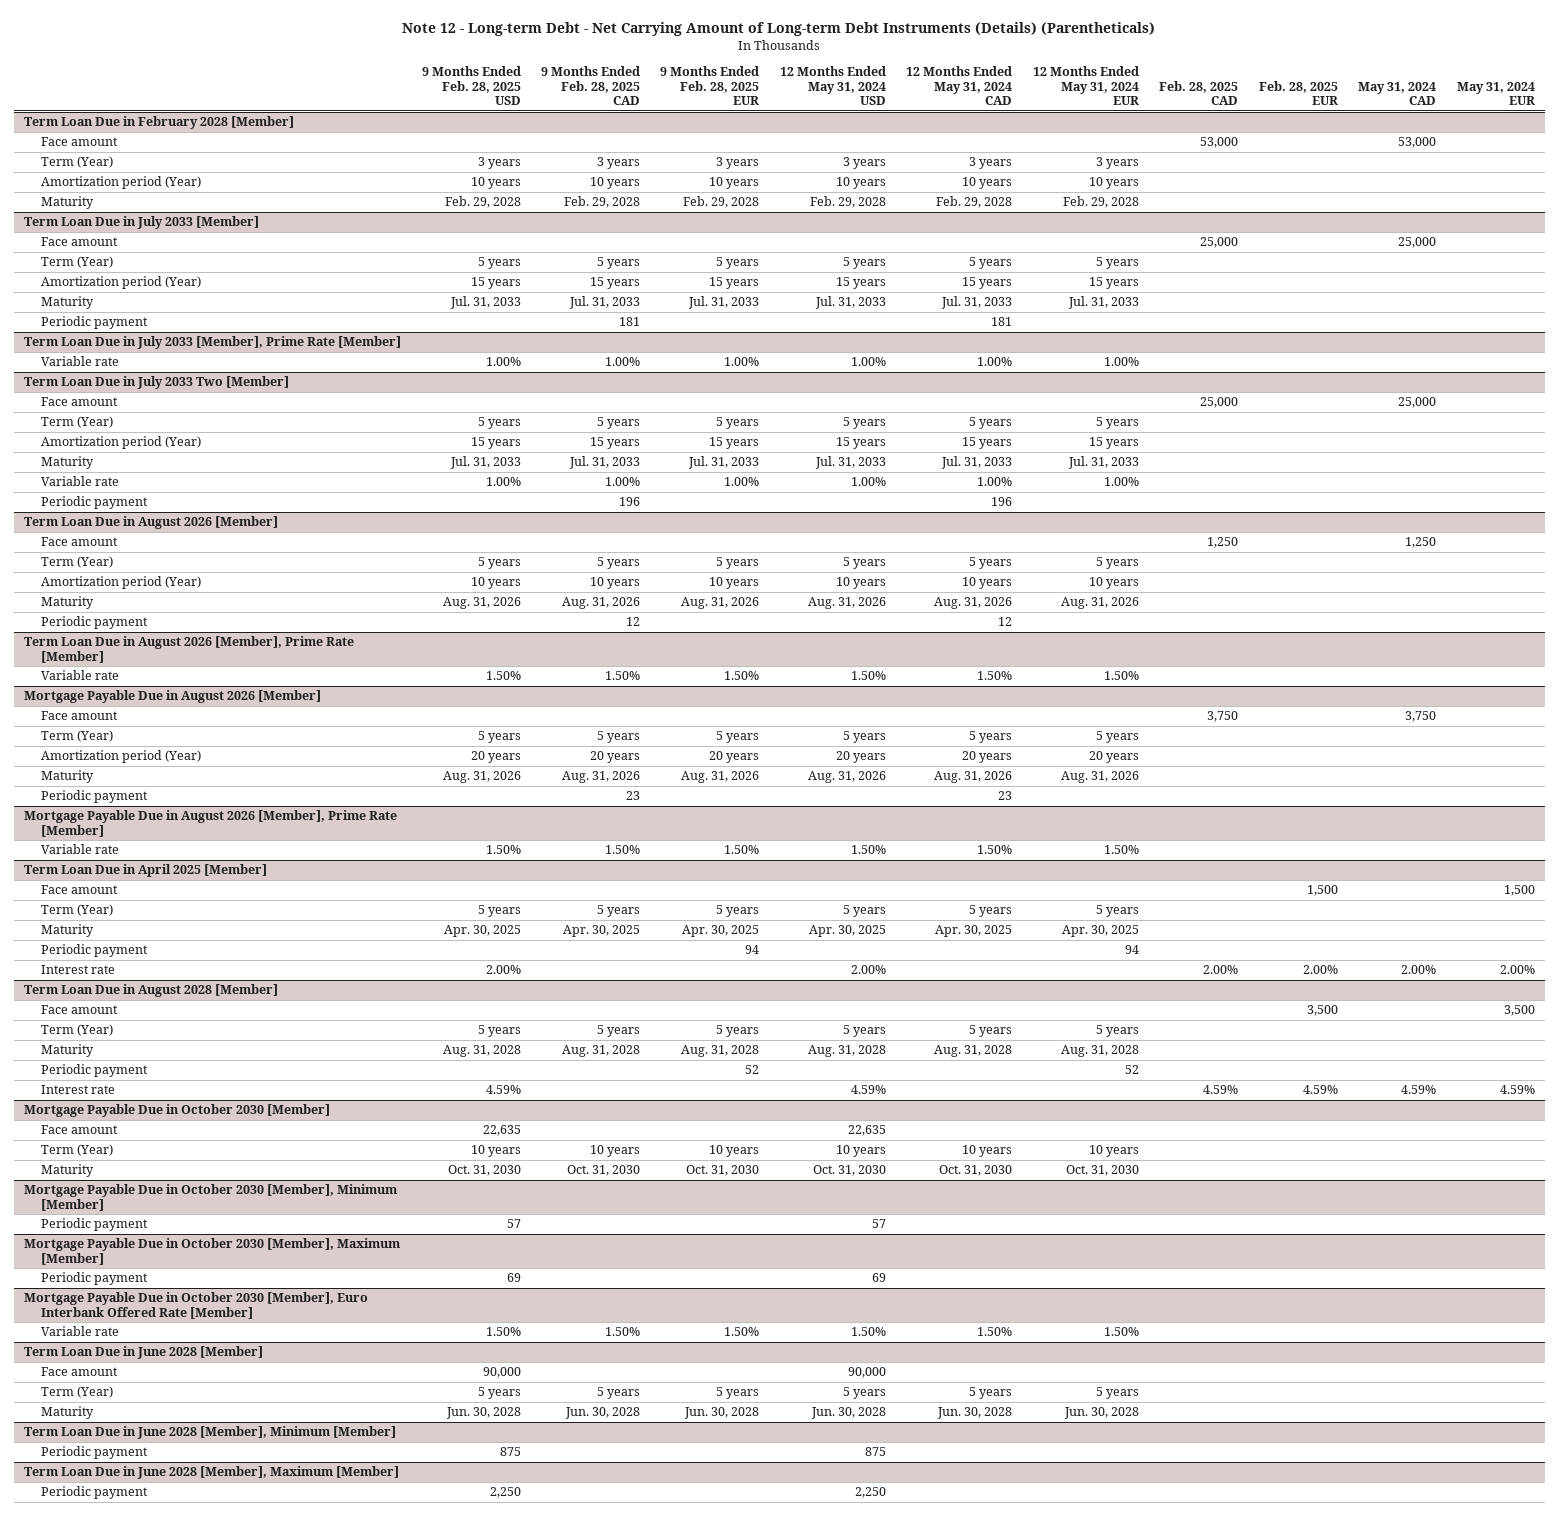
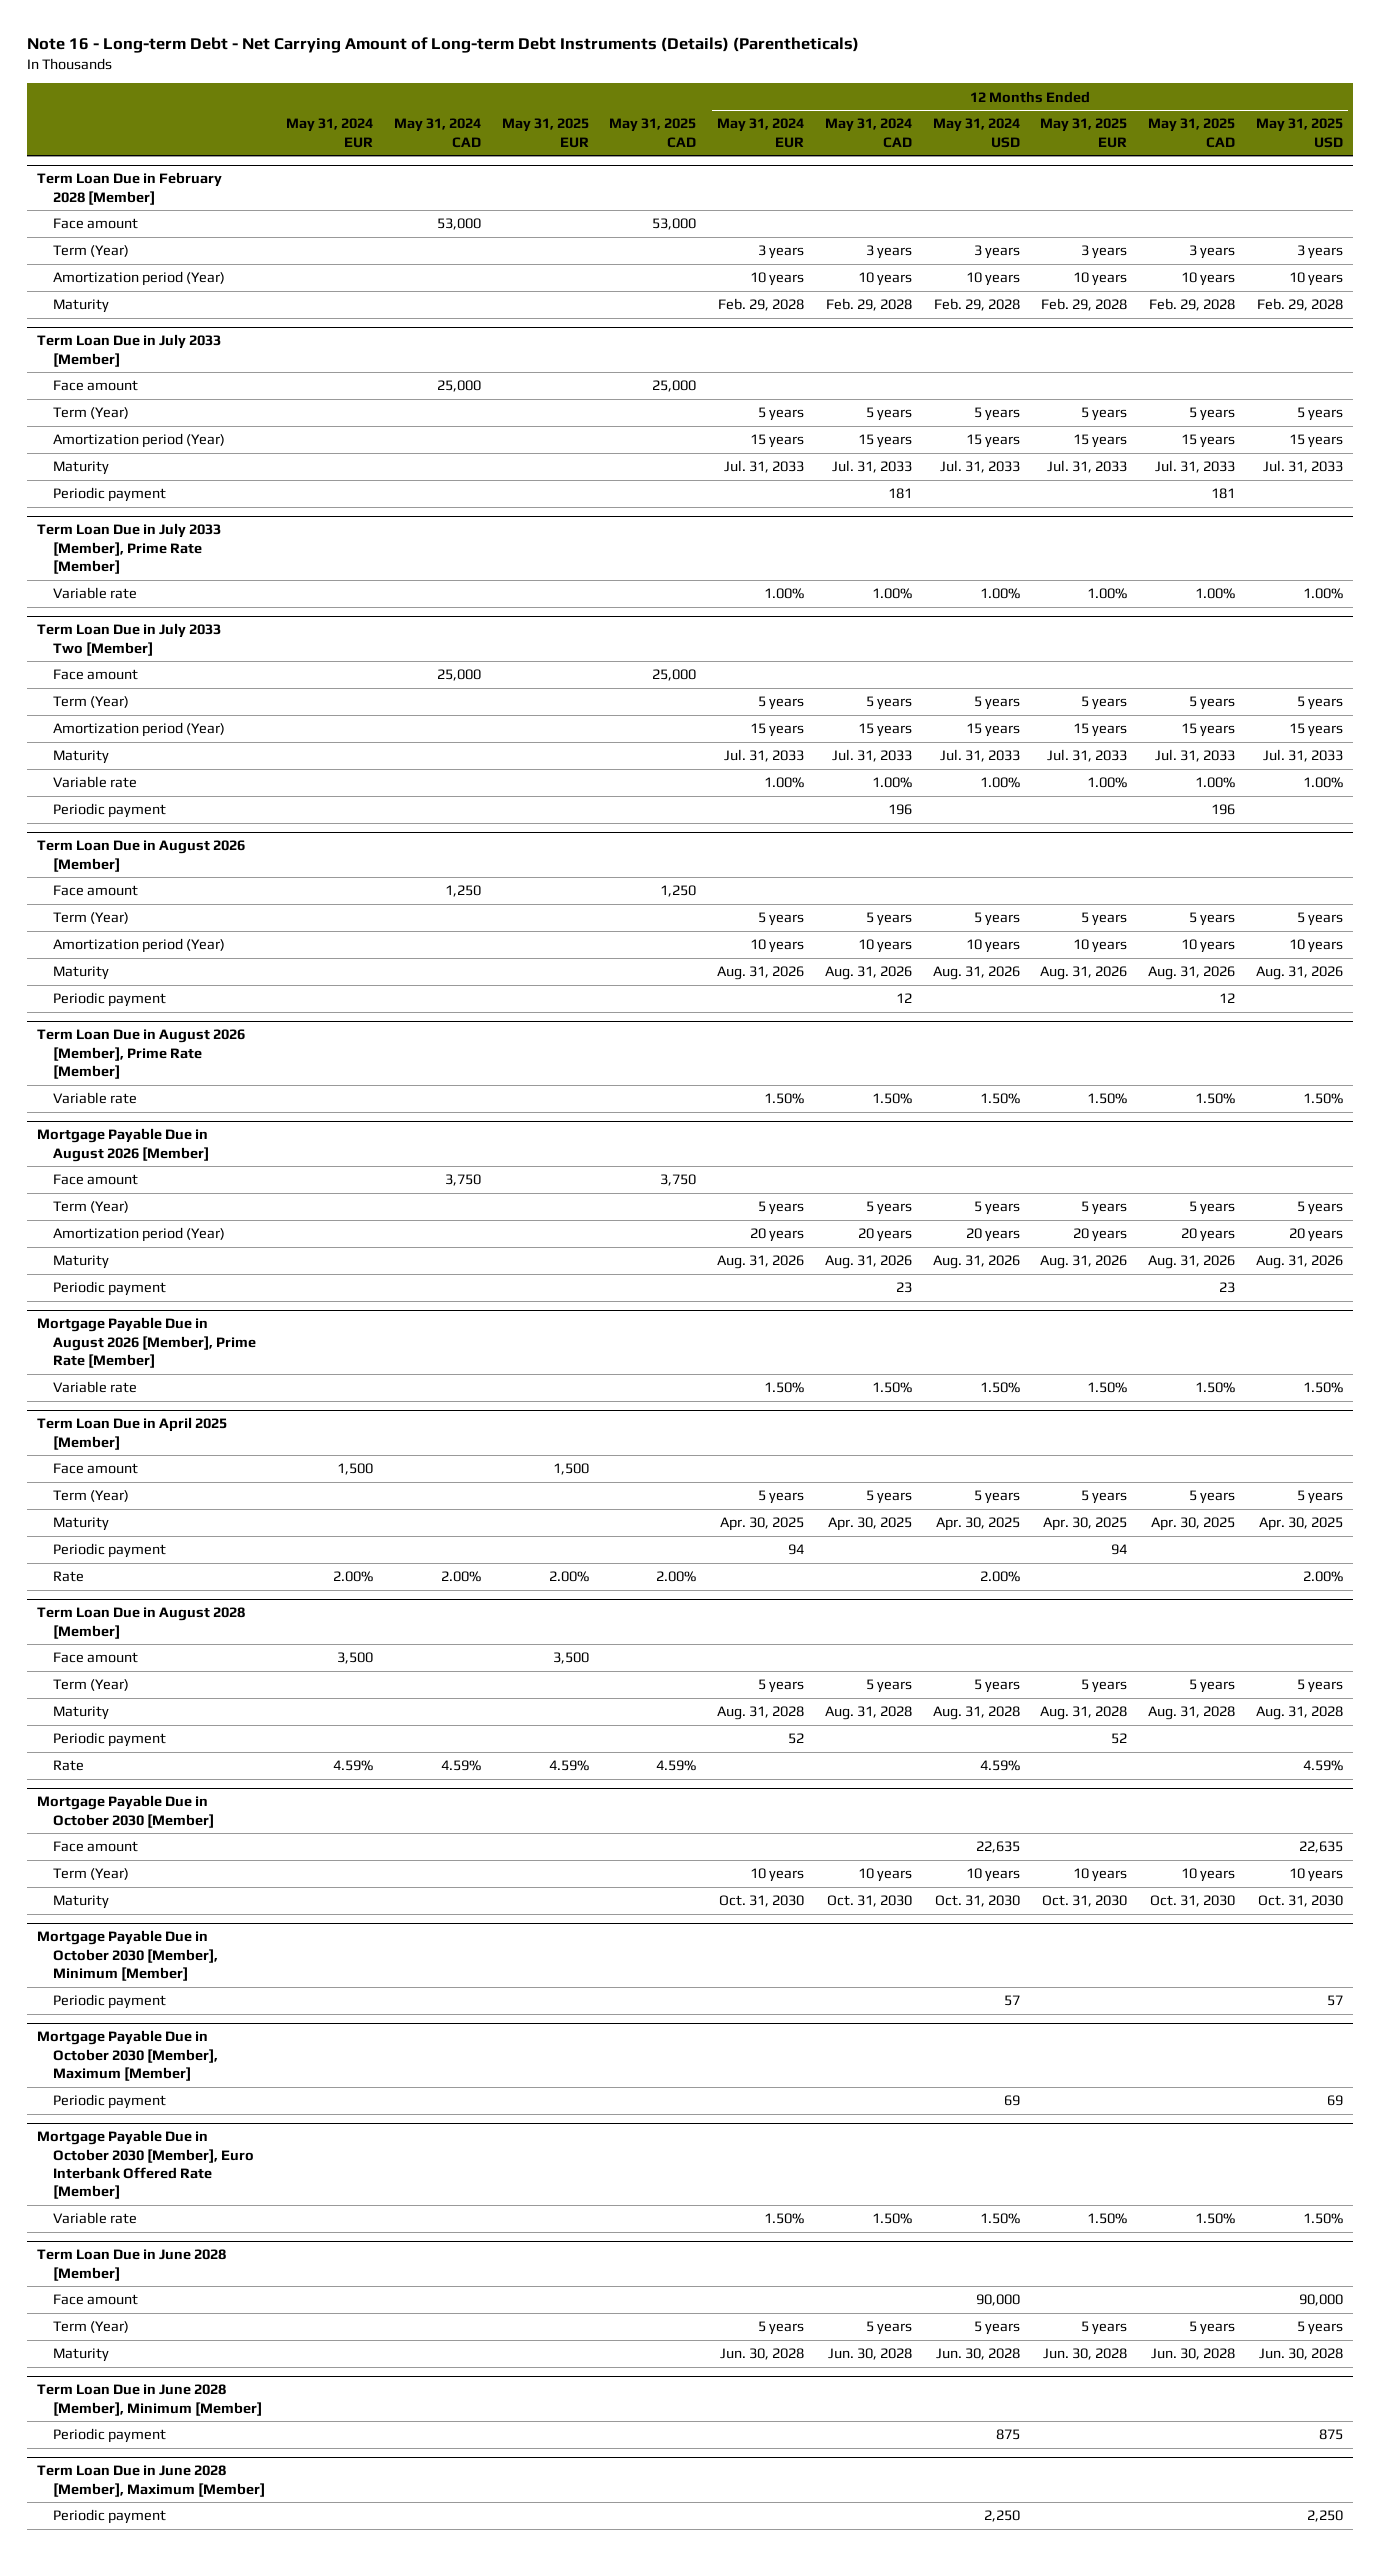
- Note 12 - Long-term Debt - Net Carrying Amount of Long-term Debt Instruments (Details) (Parentheticals)
+ Note 16 - Long-term Debt - Net Carrying Amount of Long-term Debt Instruments (Details) (Parentheticals)
- | 9 Months Ended Feb. 28, 2025 USD | 9 Months Ended Feb. 28, 2025 CAD | 9 Months Ended Feb. 28, 2025 EUR | 12 Months Ended May 31, 2024 USD | 12 Months Ended May 31, 2024 CAD | 12 Months Ended May 31, 2024 EUR | Feb. 28, 2025 CAD | Feb. 28, 2025 EUR | May 31, 2024 CAD | May 31, 2024 EUR
+ | May 31, 2024 EUR | May 31, 2024 CAD | May 31, 2025 EUR | May 31, 2025 CAD | 12 Months Ended May 31, 2024 EUR | 12 Months Ended May 31, 2024 CAD | 12 Months Ended May 31, 2024 USD | 12 Months Ended May 31, 2025 EUR | 12 Months Ended May 31, 2025 CAD | 12 Months Ended May 31, 2025 USD
@ Term Loan Due in April 2025 [Member]
- Interest rate | 2.00% | | | 2.00% | | | 2.00% | 2.00% | 2.00% | 2.00%
+ Rate | 2.00% | 2.00% | 2.00% | 2.00% | | | 2.00% | | | 2.00%
@ Term Loan Due in August 2028 [Member]
- Interest rate | 4.59% | | | 4.59% | | | 4.59% | 4.59% | 4.59% | 4.59%
+ Rate | 4.59% | 4.59% | 4.59% | 4.59% | | | 4.59% | | | 4.59%

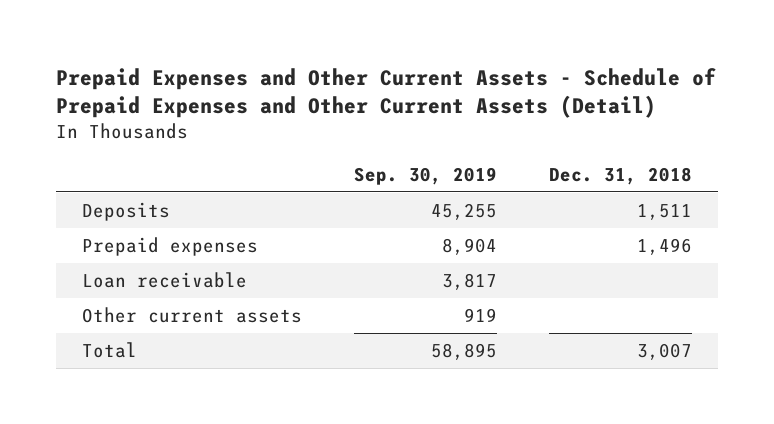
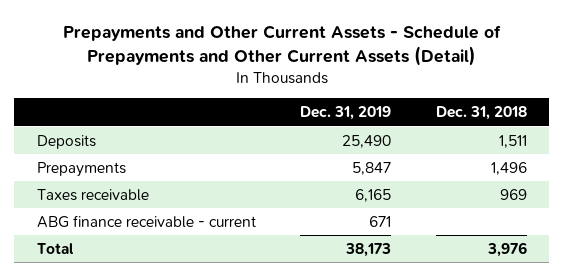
- Prepaid Expenses and Other Current Assets - Schedule of Prepaid Expenses and Other Current Assets (Detail)
+ Prepayments and Other Current Assets - Schedule of Prepayments and Other Current Assets (Detail)
- | Sep. 30, 2019 | Dec. 31, 2018
+ | Dec. 31, 2019 | Dec. 31, 2018
- Prepaid expenses | 8,904 | 1,496
- Loan receivable | 3,817 |
- Other current assets | 919 |
- Total | 58,895 | 3,007
+ Prepayments | 5,847 | 1,496
+ Taxes receivable | 6,165 | 969
+ ABG finance receivable - current | 671 |
+ Total | 38,173 | 3,976

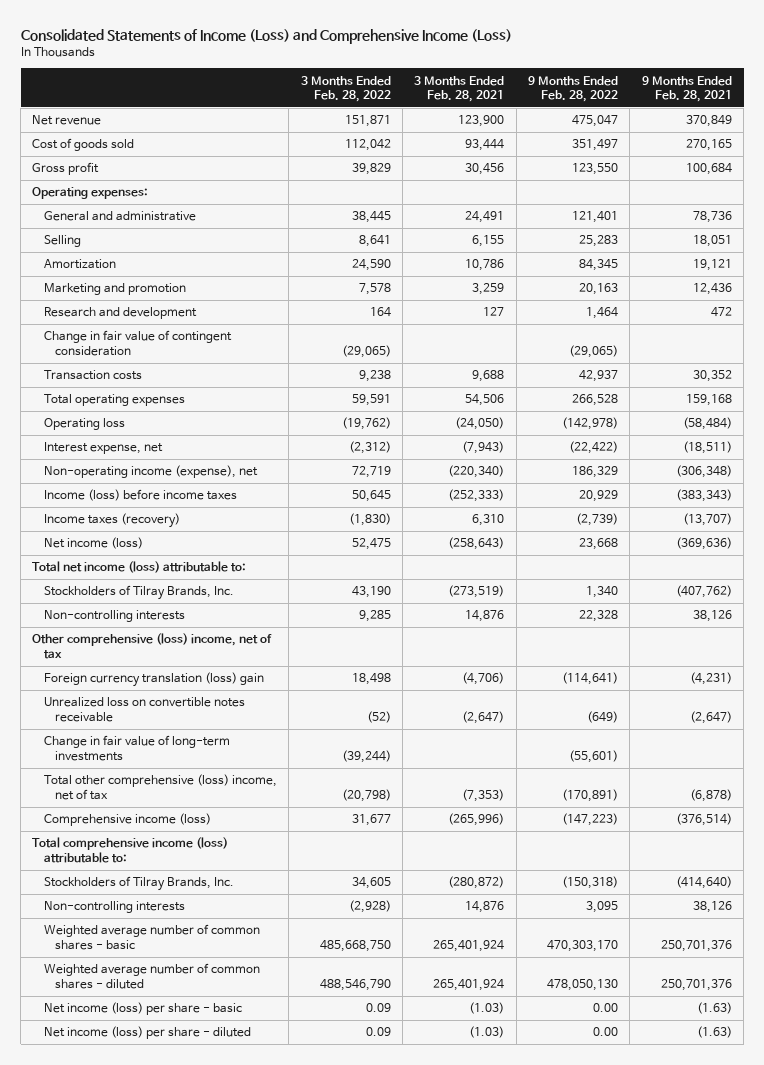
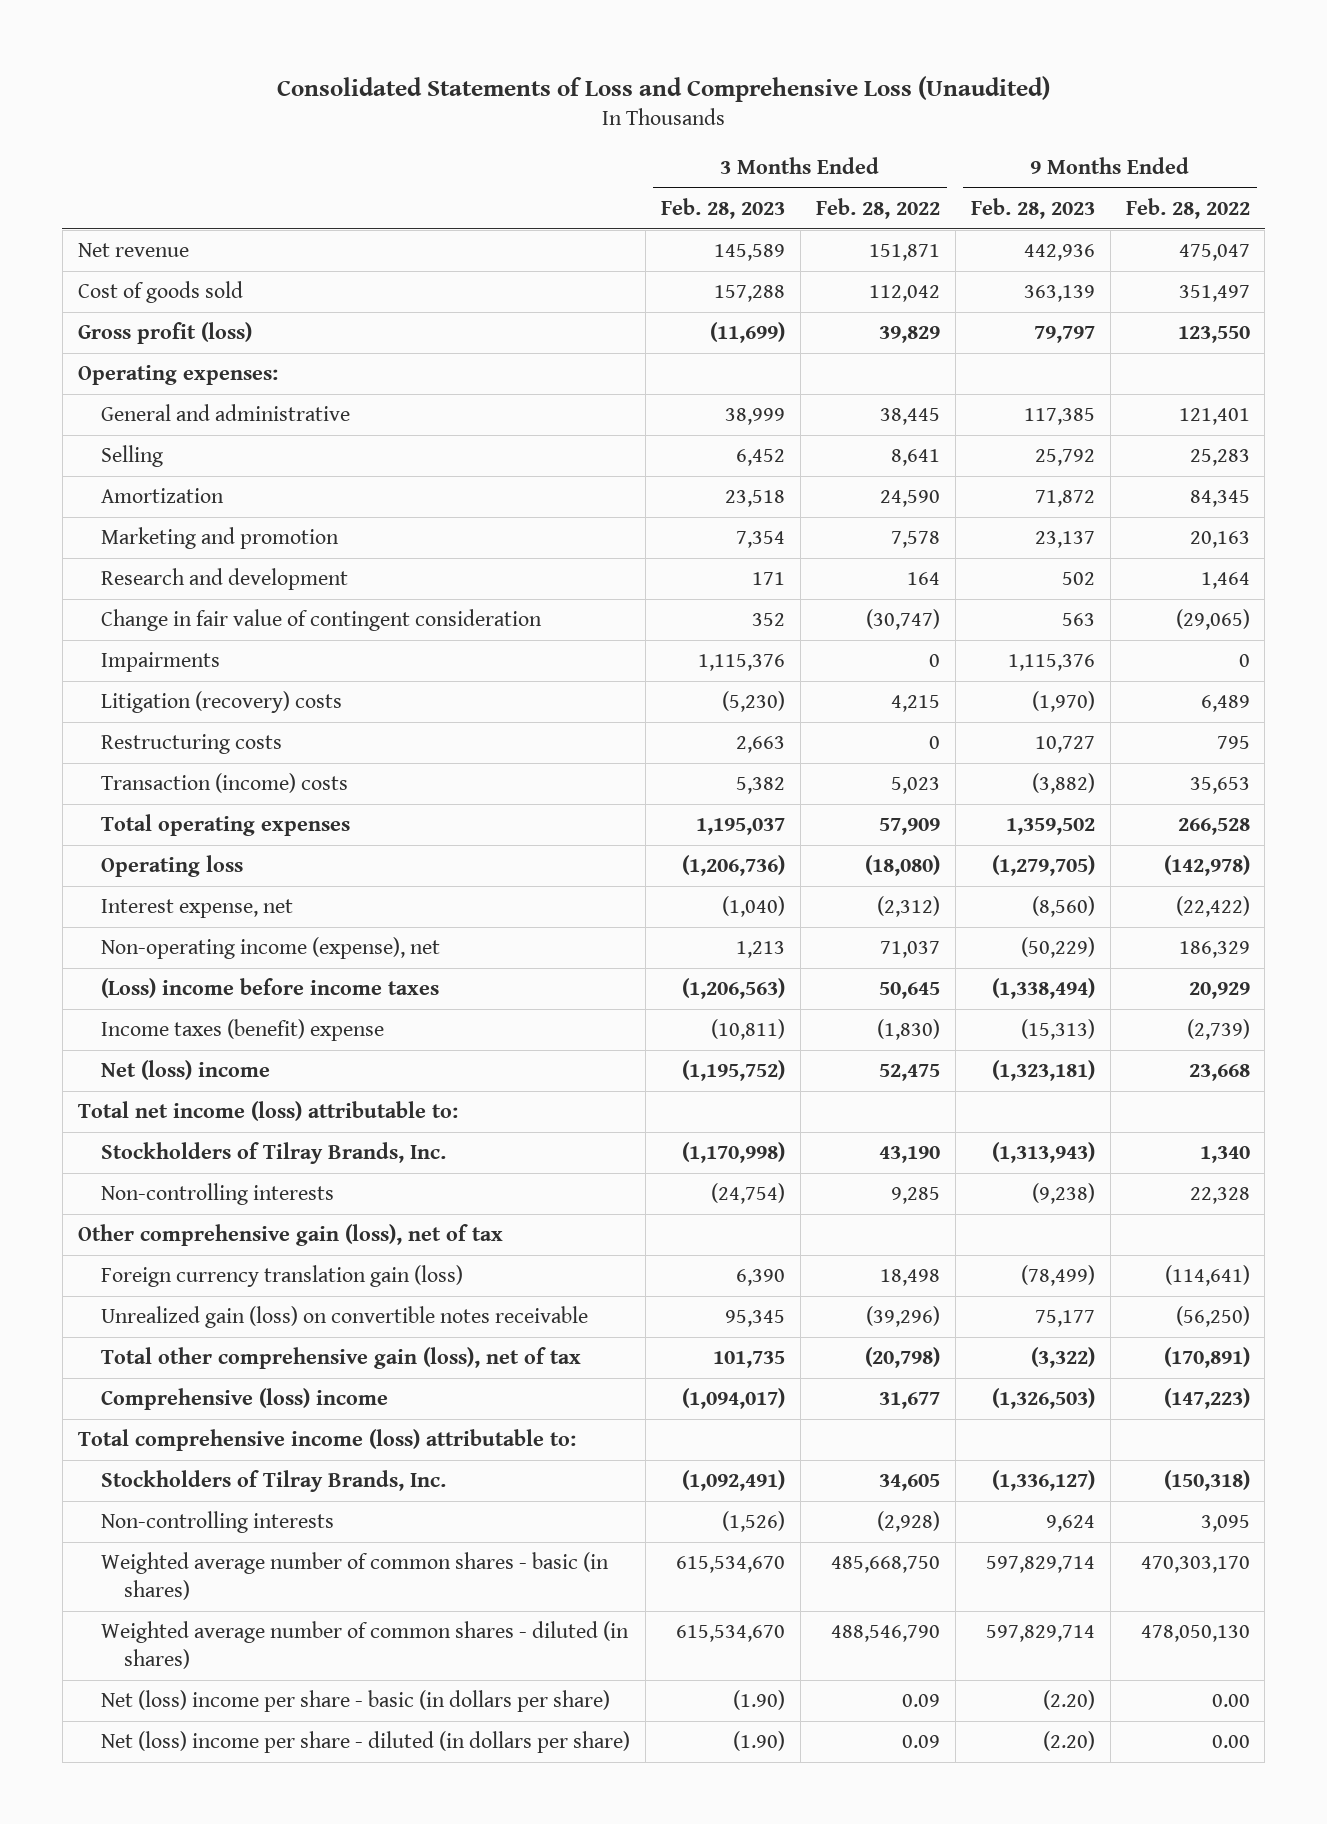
- Consolidated Statements of Income (Loss) and Comprehensive Income (Loss)
+ Consolidated Statements of Loss and Comprehensive Loss (Unaudited)
- | 3 Months Ended Feb. 28, 2022 | 3 Months Ended Feb. 28, 2021 | 9 Months Ended Feb. 28, 2022 | 9 Months Ended Feb. 28, 2021
+ | 3 Months Ended Feb. 28, 2023 | 3 Months Ended Feb. 28, 2022 | 9 Months Ended Feb. 28, 2023 | 9 Months Ended Feb. 28, 2022
- Gross profit | 39,829 | 30,456 | 123,550 | 100,684
+ Gross profit (loss) | (11,699) | 39,829 | 79,797 | 123,550
- Change in fair value of contingent consideration | (29,065) | | (29,065) |
- Transaction costs | 9,238 | 9,688 | 42,937 | 30,352
- Total operating expenses | 59,591 | 54,506 | 266,528 | 159,168
- Operating loss | (19,762) | (24,050) | (142,978) | (58,484)
+ Change in fair value of contingent consideration | 352 | (30,747) | 563 | (29,065)
+ Impairments | 1,115,376 | 0 | 1,115,376 | 0
+ Litigation (recovery) costs | (5,230) | 4,215 | (1,970) | 6,489
+ Restructuring costs | 2,663 | 0 | 10,727 | 795
+ Transaction (income) costs | 5,382 | 5,023 | (3,882) | 35,653
+ Total operating expenses | 1,195,037 | 57,909 | 1,359,502 | 266,528
+ Operating loss | (1,206,736) | (18,080) | (1,279,705) | (142,978)
- Non-operating income (expense), net | 72,719 | (220,340) | 186,329 | (306,348)
- Income (loss) before income taxes | 50,645 | (252,333) | 20,929 | (383,343)
- Income taxes (recovery) | (1,830) | 6,310 | (2,739) | (13,707)
- Net income (loss) | 52,475 | (258,643) | 23,668 | (369,636)
+ Non-operating income (expense), net | 1,213 | 71,037 | (50,229) | 186,329
+ (Loss) income before income taxes | (1,206,563) | 50,645 | (1,338,494) | 20,929
+ Income taxes (benefit) expense | (10,811) | (1,830) | (15,313) | (2,739)
+ Net (loss) income | (1,195,752) | 52,475 | (1,323,181) | 23,668
- Other comprehensive (loss) income, net of tax
- Foreign currency translation (loss) gain | 18,498 | (4,706) | (114,641) | (4,231)
- Unrealized loss on convertible notes receivable | (52) | (2,647) | (649) | (2,647)
- Change in fair value of long-term investments | (39,244) | | (55,601) |
- Total other comprehensive (loss) income, net of tax | (20,798) | (7,353) | (170,891) | (6,878)
- Comprehensive income (loss) | 31,677 | (265,996) | (147,223) | (376,514)
+ Other comprehensive gain (loss), net of tax
+ Foreign currency translation gain (loss) | 6,390 | 18,498 | (78,499) | (114,641)
+ Unrealized gain (loss) on convertible notes receivable | 95,345 | (39,296) | 75,177 | (56,250)
+ Total other comprehensive gain (loss), net of tax | 101,735 | (20,798) | (3,322) | (170,891)
+ Comprehensive (loss) income | (1,094,017) | 31,677 | (1,326,503) | (147,223)
- Weighted average number of common shares - basic | 485,668,750 | 265,401,924 | 470,303,170 | 250,701,376
- Weighted average number of common shares - diluted | 488,546,790 | 265,401,924 | 478,050,130 | 250,701,376
- Net income (loss) per share - basic | 0.09 | (1.03) | 0.00 | (1.63)
- Net income (loss) per share - diluted | 0.09 | (1.03) | 0.00 | (1.63)
+ Weighted average number of common shares - basic (in shares) | 615,534,670 | 485,668,750 | 597,829,714 | 470,303,170
+ Weighted average number of common shares - diluted (in shares) | 615,534,670 | 488,546,790 | 597,829,714 | 478,050,130
+ Net (loss) income per share - basic (in dollars per share) | (1.90) | 0.09 | (2.20) | 0.00
+ Net (loss) income per share - diluted (in dollars per share) | (1.90) | 0.09 | (2.20) | 0.00

